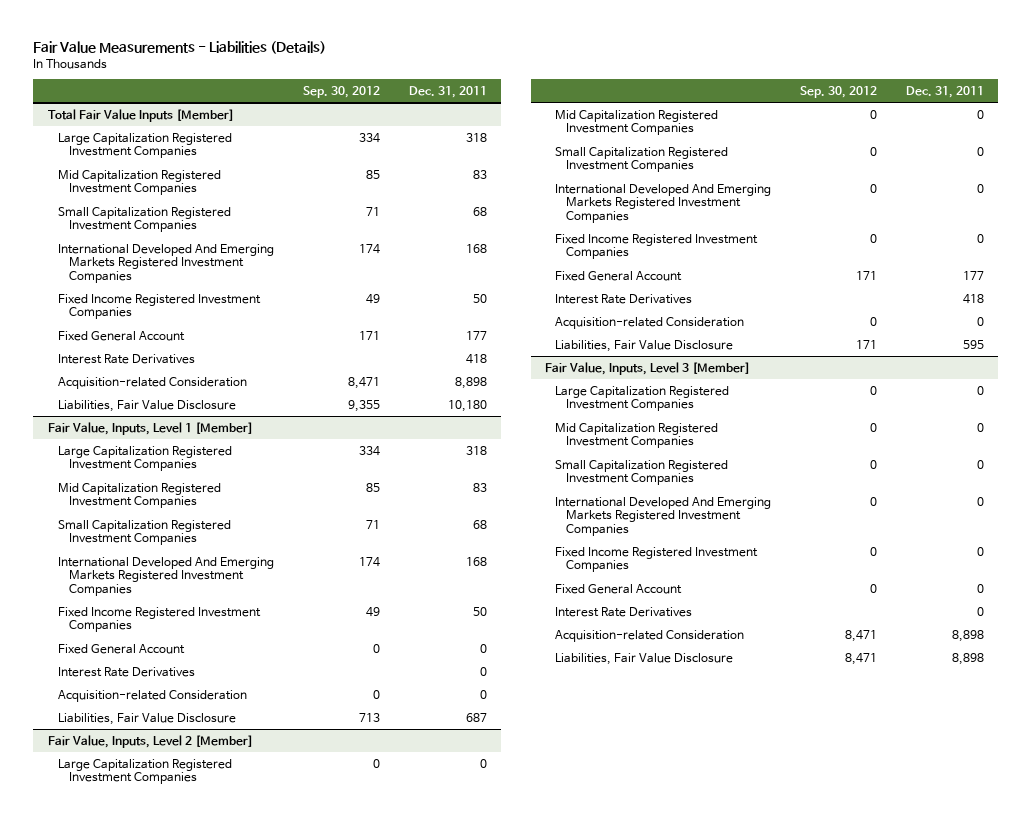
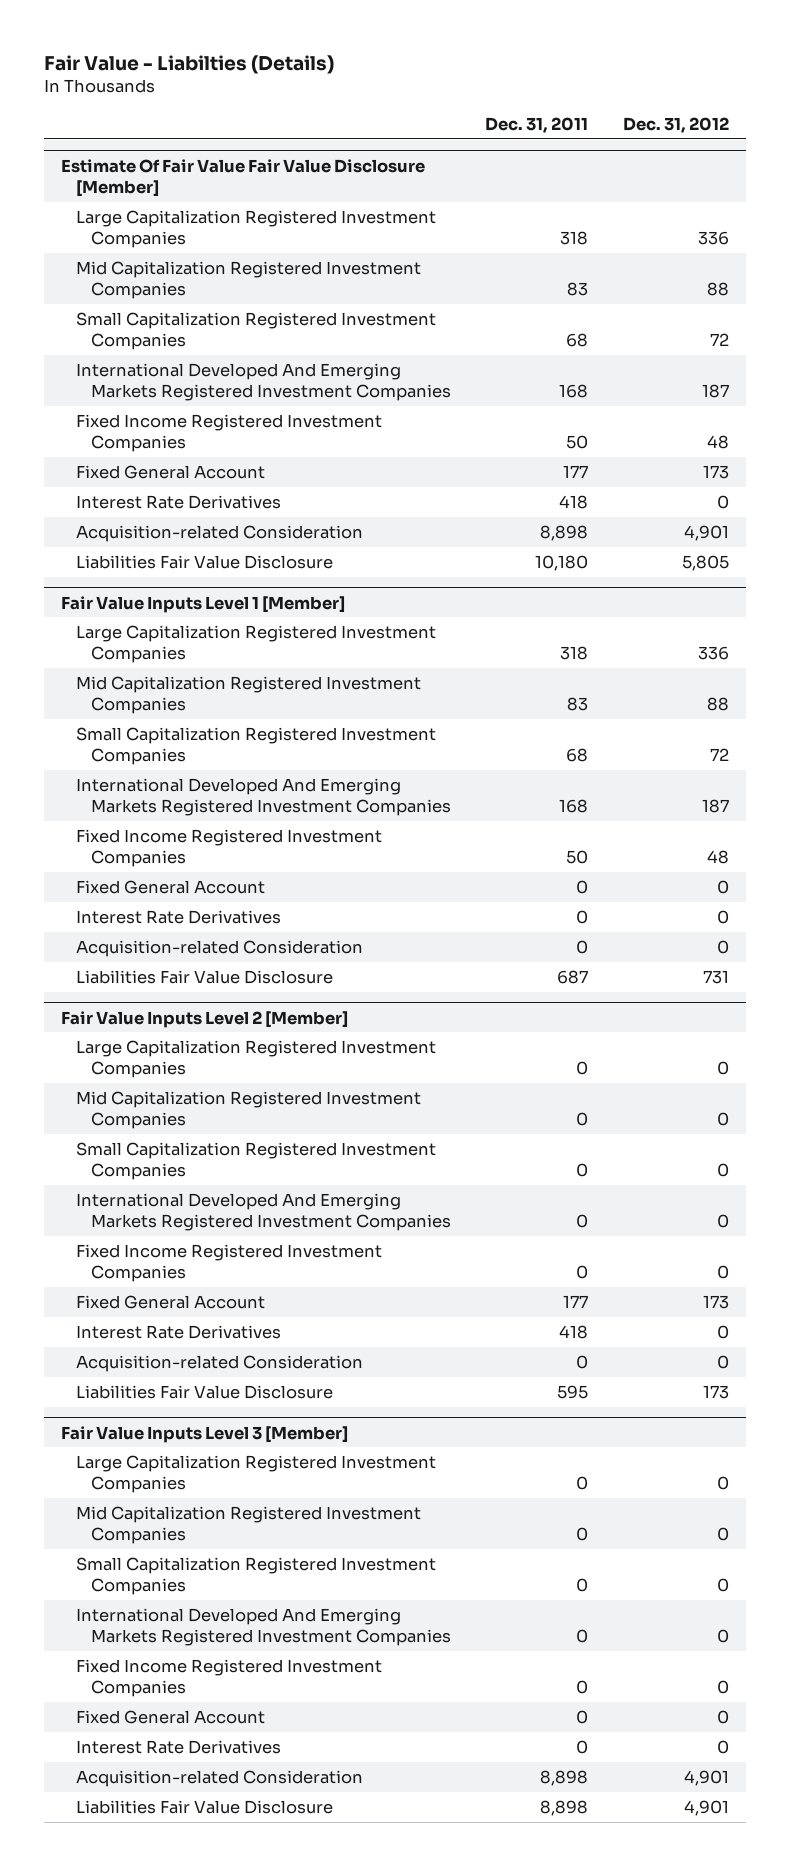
- Fair Value Measurements - Liabilities (Details)
+ Fair Value - Liabilties (Details)
- | Sep. 30, 2012 | Dec. 31, 2011
+ | Dec. 31, 2011 | Dec. 31, 2012
- Total Fair Value Inputs [Member]
+ Estimate Of Fair Value Fair Value Disclosure [Member]
- Liabilities, Fair Value Disclosure | 9,355 | 10,180
- Fair Value, Inputs, Level 1 [Member]
+ Liabilities Fair Value Disclosure | 10,180 | 5,805
+ Fair Value Inputs Level 1 [Member]
- Liabilities, Fair Value Disclosure | 713 | 687
- Fair Value, Inputs, Level 2 [Member]
+ Liabilities Fair Value Disclosure | 687 | 731
+ Fair Value Inputs Level 2 [Member]
- Liabilities, Fair Value Disclosure | 171 | 595
- Fair Value, Inputs, Level 3 [Member]
+ Liabilities Fair Value Disclosure | 595 | 173
+ Fair Value Inputs Level 3 [Member]
- Liabilities, Fair Value Disclosure | 8,471 | 8,898
+ Liabilities Fair Value Disclosure | 8,898 | 4,901

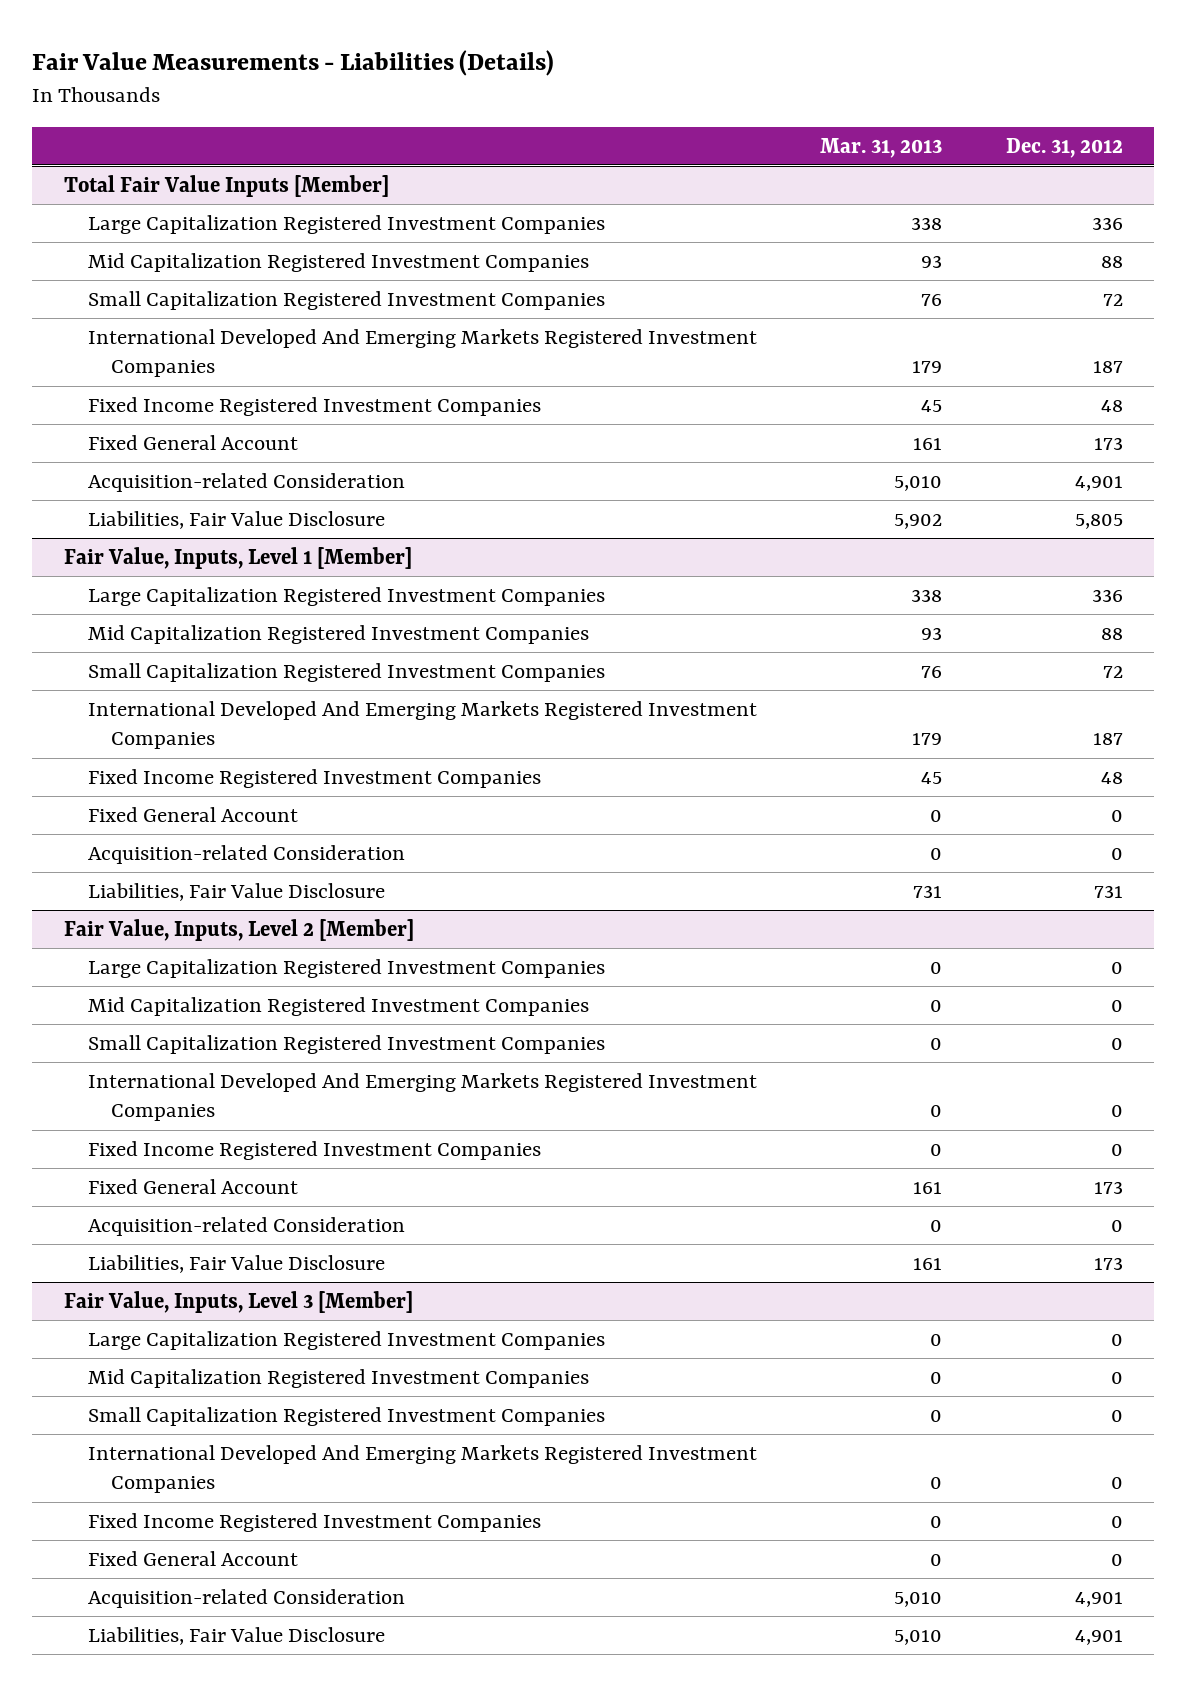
- Fair Value - Liabilties (Details)
+ Fair Value Measurements - Liabilities (Details)
- | Dec. 31, 2011 | Dec. 31, 2012
+ | Mar. 31, 2013 | Dec. 31, 2012
- Estimate Of Fair Value Fair Value Disclosure [Member]
+ Total Fair Value Inputs [Member]
- Interest Rate Derivatives | 418 | 0
- Liabilities Fair Value Disclosure | 10,180 | 5,805
- Fair Value Inputs Level 1 [Member]
+ Liabilities, Fair Value Disclosure | 5,902 | 5,805
+ Fair Value, Inputs, Level 1 [Member]
- Interest Rate Derivatives | 0 | 0
- Liabilities Fair Value Disclosure | 687 | 731
- Fair Value Inputs Level 2 [Member]
+ Liabilities, Fair Value Disclosure | 731 | 731
+ Fair Value, Inputs, Level 2 [Member]
- Interest Rate Derivatives | 418 | 0
- Liabilities Fair Value Disclosure | 595 | 173
- Fair Value Inputs Level 3 [Member]
+ Liabilities, Fair Value Disclosure | 161 | 173
+ Fair Value, Inputs, Level 3 [Member]
- Interest Rate Derivatives | 0 | 0
- Liabilities Fair Value Disclosure | 8,898 | 4,901
+ Liabilities, Fair Value Disclosure | 5,010 | 4,901

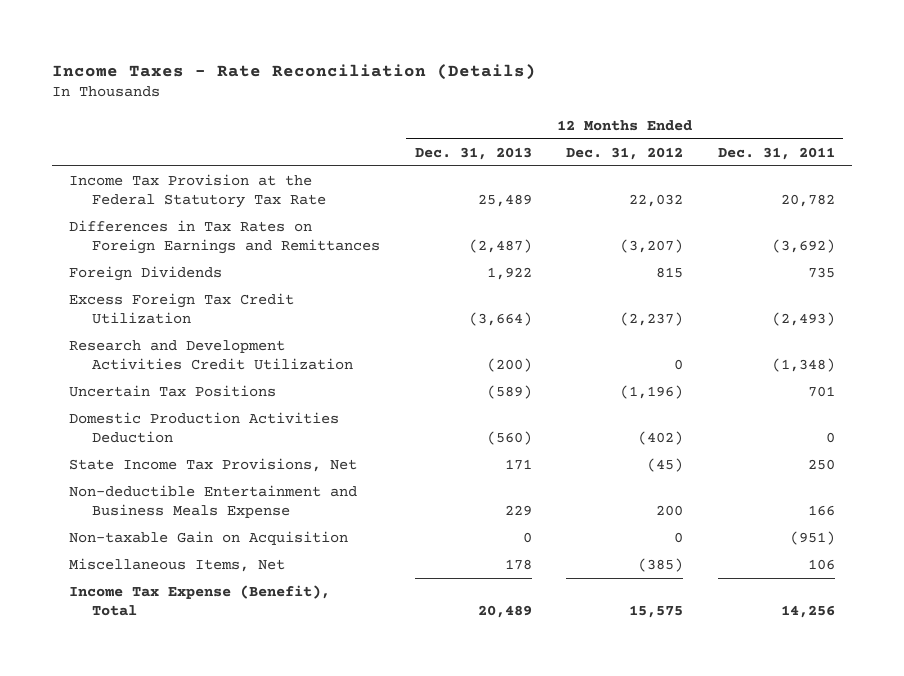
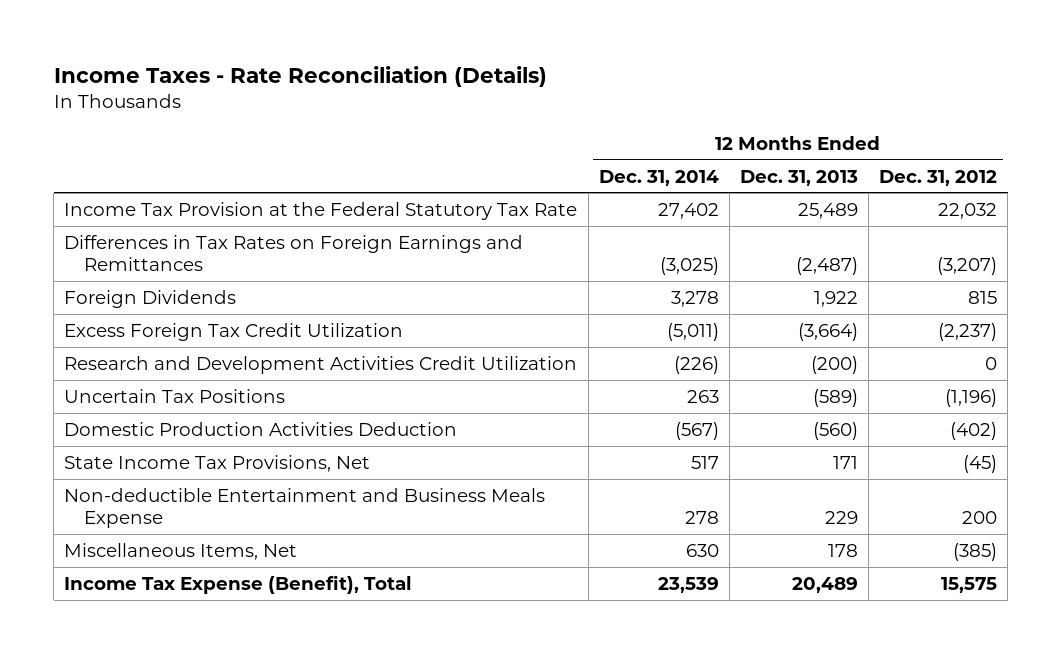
- | 12 Months Ended Dec. 31, 2013 | 12 Months Ended Dec. 31, 2012 | 12 Months Ended Dec. 31, 2011
+ | 12 Months Ended Dec. 31, 2014 | 12 Months Ended Dec. 31, 2013 | 12 Months Ended Dec. 31, 2012
- Non-taxable Gain on Acquisition | 0 | 0 | (951)

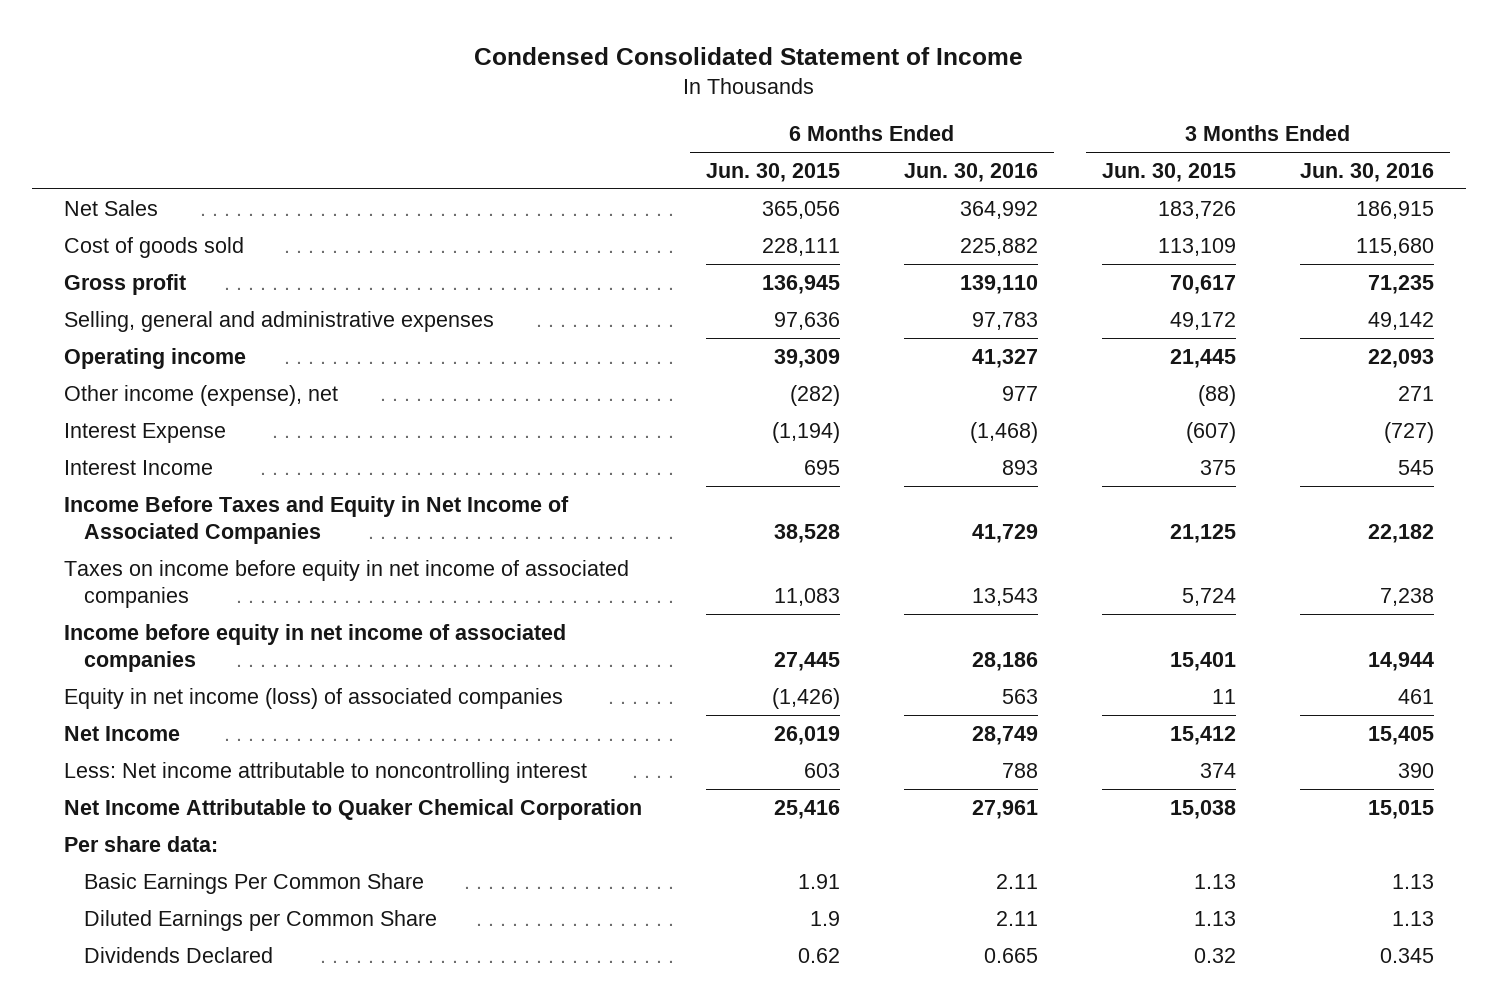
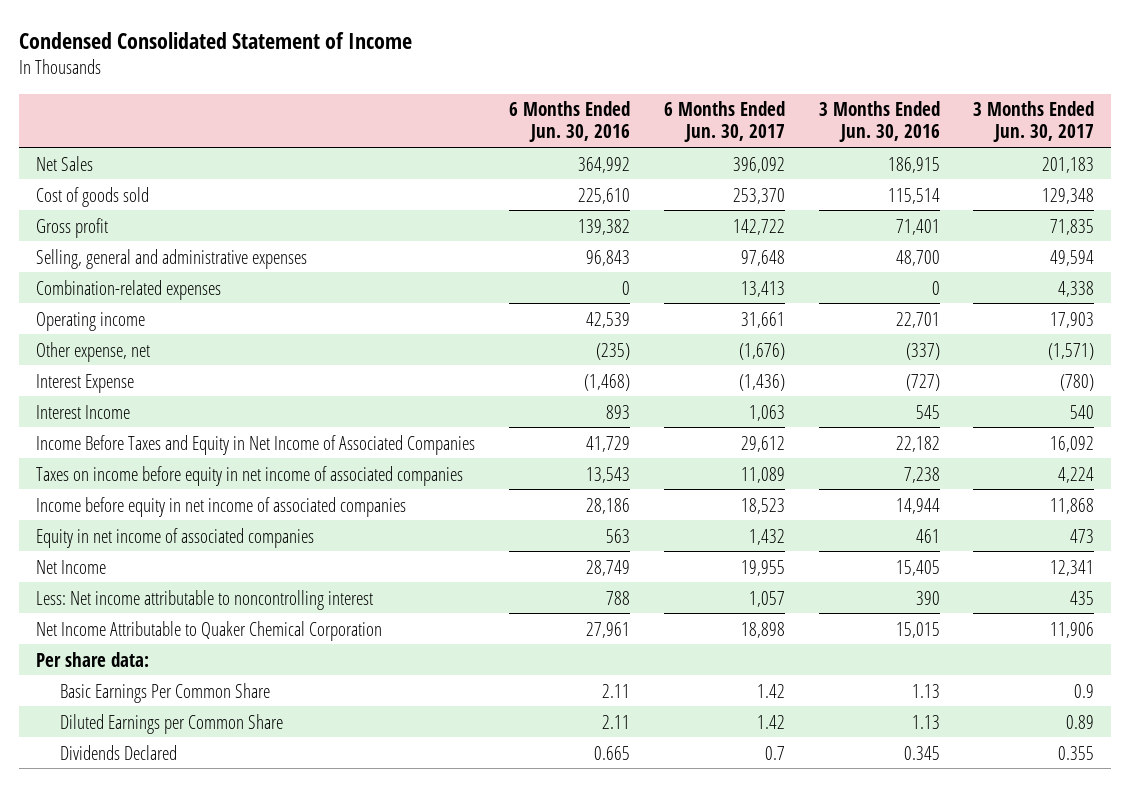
- | 6 Months Ended Jun. 30, 2015 | 6 Months Ended Jun. 30, 2016 | 3 Months Ended Jun. 30, 2015 | 3 Months Ended Jun. 30, 2016
+ | 6 Months Ended Jun. 30, 2016 | 6 Months Ended Jun. 30, 2017 | 3 Months Ended Jun. 30, 2016 | 3 Months Ended Jun. 30, 2017
- Cost of goods sold | 228,111 | 225,882 | 113,109 | 115,680
- Gross profit | 136,945 | 139,110 | 70,617 | 71,235
- Selling, general and administrative expenses | 97,636 | 97,783 | 49,172 | 49,142
- Operating income | 39,309 | 41,327 | 21,445 | 22,093
- Other income (expense), net | (282) | 977 | (88) | 271
+ Cost of goods sold | 225,610 | 253,370 | 115,514 | 129,348
+ Gross profit | 139,382 | 142,722 | 71,401 | 71,835
+ Selling, general and administrative expenses | 96,843 | 97,648 | 48,700 | 49,594
+ Combination-related expenses | 0 | 13,413 | 0 | 4,338
+ Operating income | 42,539 | 31,661 | 22,701 | 17,903
+ Other expense, net | (235) | (1,676) | (337) | (1,571)
- Equity in net income (loss) of associated companies | (1,426) | 563 | 11 | 461
+ Equity in net income of associated companies | 563 | 1,432 | 461 | 473

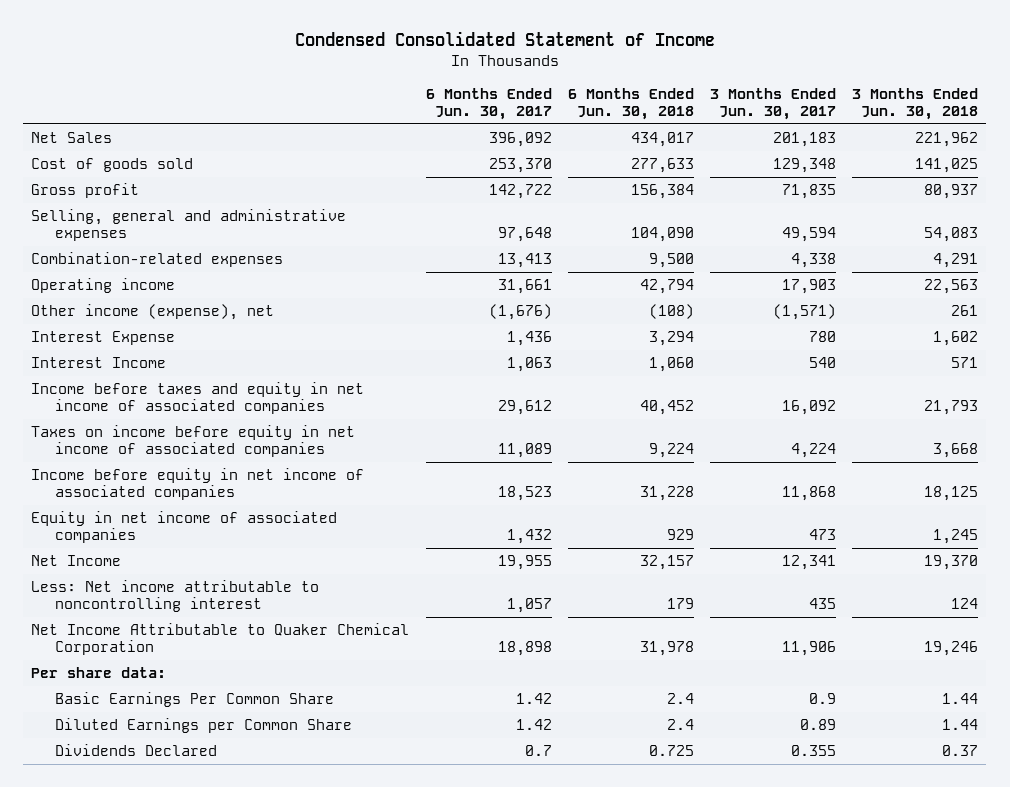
- | 6 Months Ended Jun. 30, 2016 | 6 Months Ended Jun. 30, 2017 | 3 Months Ended Jun. 30, 2016 | 3 Months Ended Jun. 30, 2017
+ | 6 Months Ended Jun. 30, 2017 | 6 Months Ended Jun. 30, 2018 | 3 Months Ended Jun. 30, 2017 | 3 Months Ended Jun. 30, 2018
- Other expense, net | (235) | (1,676) | (337) | (1,571)
- Interest Expense | (1,468) | (1,436) | (727) | (780)
+ Other income (expense), net | (1,676) | (108) | (1,571) | 261
+ Interest Expense | 1,436 | 3,294 | 780 | 1,602
- Income Before Taxes and Equity in Net Income of Associated Companies | 41,729 | 29,612 | 22,182 | 16,092
+ Income before taxes and equity in net income of associated companies | 29,612 | 40,452 | 16,092 | 21,793

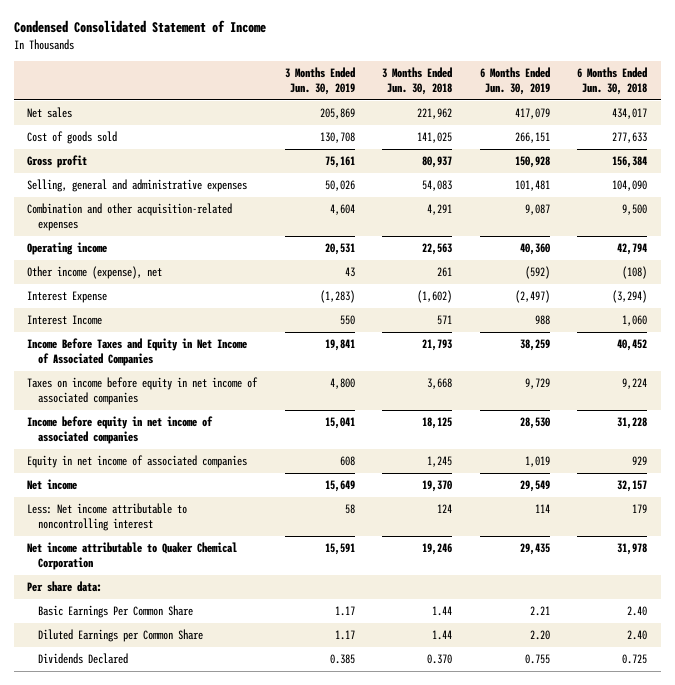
- | 6 Months Ended Jun. 30, 2017 | 6 Months Ended Jun. 30, 2018 | 3 Months Ended Jun. 30, 2017 | 3 Months Ended Jun. 30, 2018
+ | 3 Months Ended Jun. 30, 2019 | 3 Months Ended Jun. 30, 2018 | 6 Months Ended Jun. 30, 2019 | 6 Months Ended Jun. 30, 2018
- Net Sales | 396,092 | 434,017 | 201,183 | 221,962
+ Net sales | 205,869 | 221,962 | 417,079 | 434,017
- Combination-related expenses | 13,413 | 9,500 | 4,338 | 4,291
+ Combination and other acquisition-related expenses | 4,604 | 4,291 | 9,087 | 9,500
- Interest Expense | 1,436 | 3,294 | 780 | 1,602
+ Interest Expense | (1,283) | (1,602) | (2,497) | (3,294)
- Income before taxes and equity in net income of associated companies | 29,612 | 40,452 | 16,092 | 21,793
+ Income Before Taxes and Equity in Net Income of Associated Companies | 19,841 | 21,793 | 38,259 | 40,452
- Net Income | 19,955 | 32,157 | 12,341 | 19,370
+ Net income | 15,649 | 19,370 | 29,549 | 32,157
- Net Income Attributable to Quaker Chemical Corporation | 18,898 | 31,978 | 11,906 | 19,246
+ Net income attributable to Quaker Chemical Corporation | 15,591 | 19,246 | 29,435 | 31,978
- Basic Earnings Per Common Share | 1.42 | 2.4 | 0.9 | 1.44
- Diluted Earnings per Common Share | 1.42 | 2.4 | 0.89 | 1.44
- Dividends Declared | 0.7 | 0.725 | 0.355 | 0.37
+ Basic Earnings Per Common Share | 1.17 | 1.44 | 2.21 | 2.40
+ Diluted Earnings per Common Share | 1.17 | 1.44 | 2.20 | 2.40
+ Dividends Declared | 0.385 | 0.370 | 0.755 | 0.725

